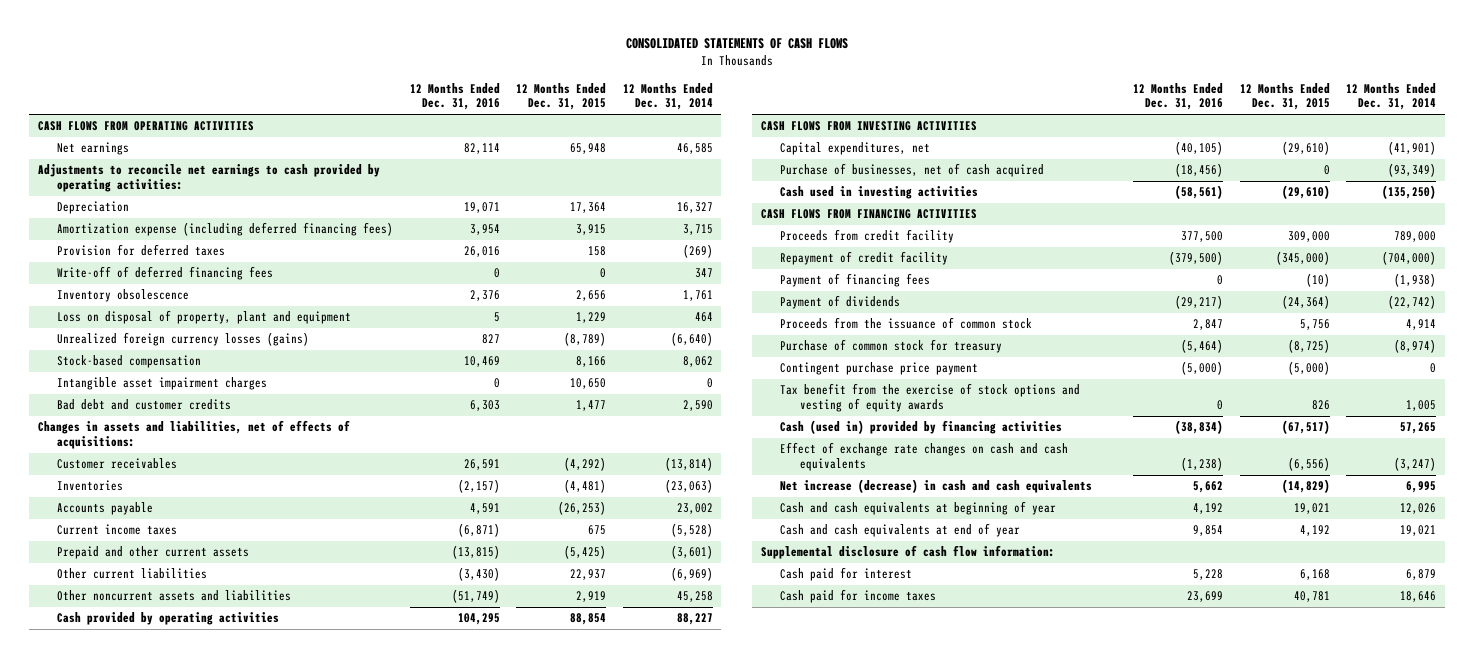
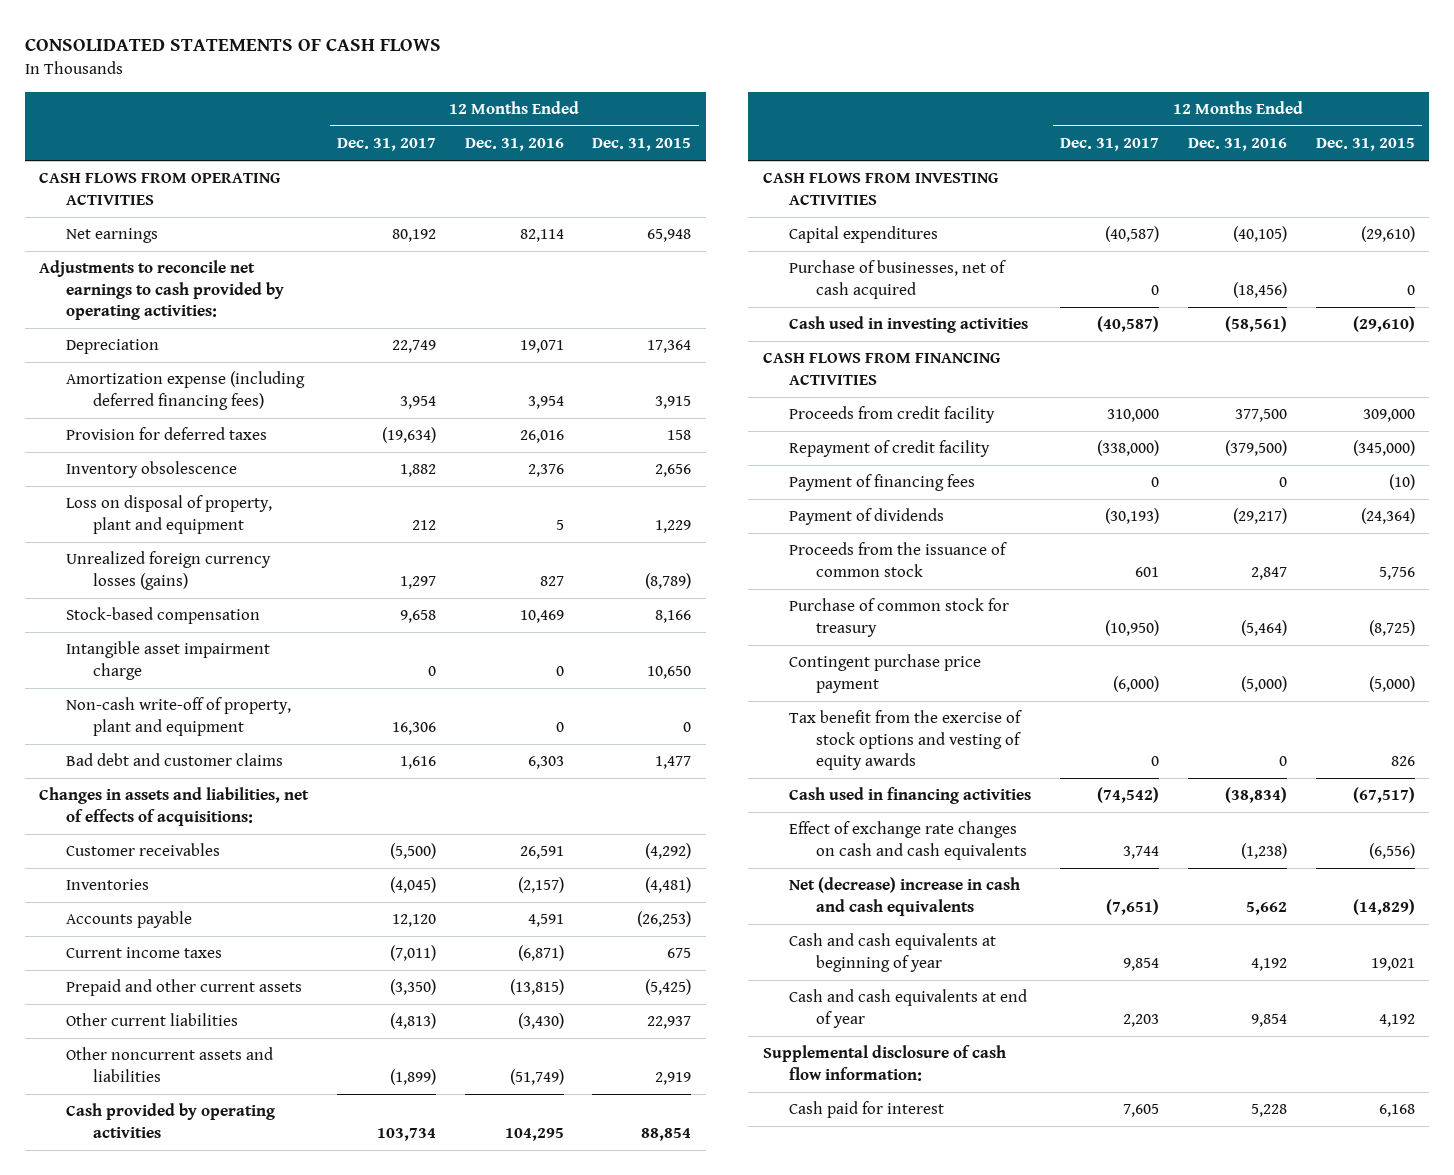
- | 12 Months Ended Dec. 31, 2016 | 12 Months Ended Dec. 31, 2015 | 12 Months Ended Dec. 31, 2014
+ | 12 Months Ended Dec. 31, 2017 | 12 Months Ended Dec. 31, 2016 | 12 Months Ended Dec. 31, 2015
- Write-off of deferred financing fees | 0 | 0 | 347
- Intangible asset impairment charges | 0 | 10,650 | 0
- Bad debt and customer credits | 6,303 | 1,477 | 2,590
+ Intangible asset impairment charge | 0 | 0 | 10,650
+ Non-cash write-off of property, plant and equipment | 16,306 | 0 | 0
+ Bad debt and customer claims | 1,616 | 6,303 | 1,477
- Capital expenditures, net | (40,105) | (29,610) | (41,901)
+ Capital expenditures | (40,587) | (40,105) | (29,610)
- Cash (used in) provided by financing activities | (38,834) | (67,517) | 57,265
+ Cash used in financing activities | (74,542) | (38,834) | (67,517)
- Net increase (decrease) in cash and cash equivalents | 5,662 | (14,829) | 6,995
+ Net (decrease) increase in cash and cash equivalents | (7,651) | 5,662 | (14,829)
- Cash paid for income taxes | 23,699 | 40,781 | 18,646

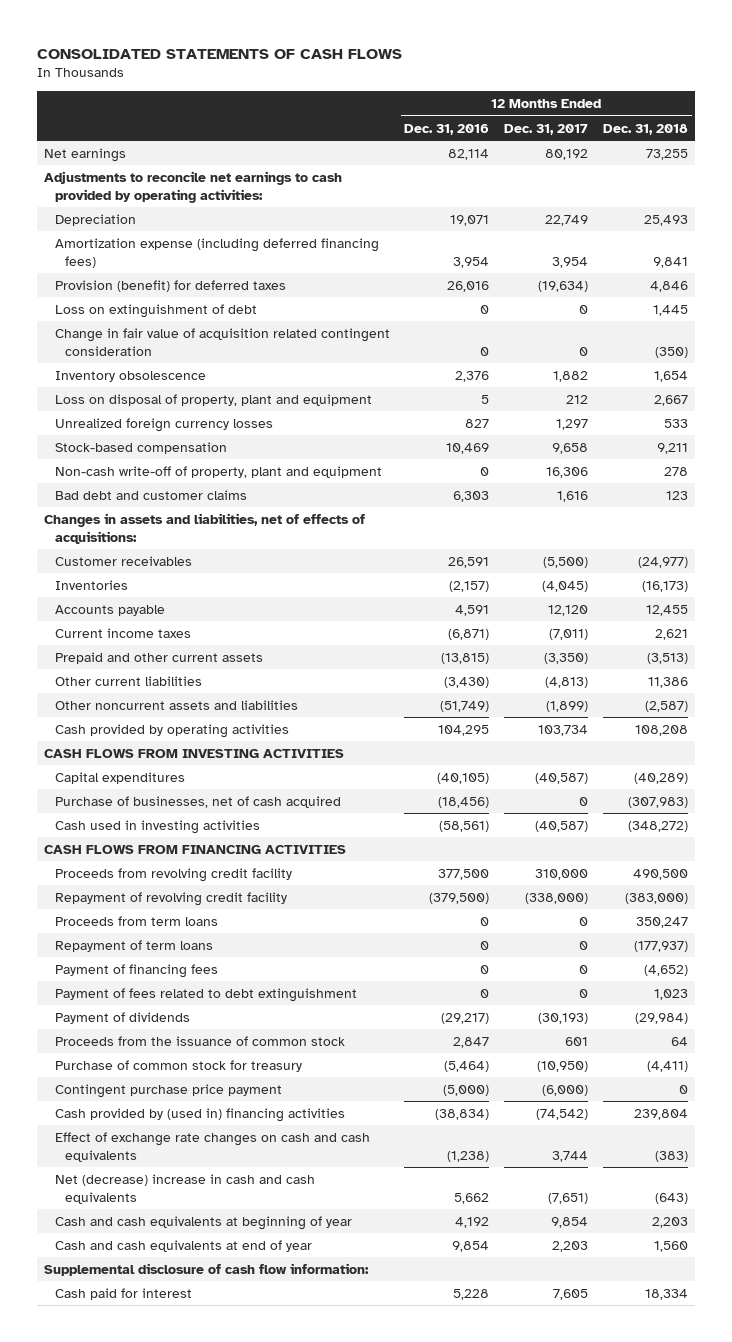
- | 12 Months Ended Dec. 31, 2017 | 12 Months Ended Dec. 31, 2016 | 12 Months Ended Dec. 31, 2015
+ | 12 Months Ended Dec. 31, 2016 | 12 Months Ended Dec. 31, 2017 | 12 Months Ended Dec. 31, 2018
- CASH FLOWS FROM OPERATING ACTIVITIES
- Provision for deferred taxes | (19,634) | 26,016 | 158
+ Provision (benefit) for deferred taxes | 26,016 | (19,634) | 4,846
+ Loss on extinguishment of debt | 0 | 0 | 1,445
+ Change in fair value of acquisition related contingent consideration | 0 | 0 | (350)
- Unrealized foreign currency losses (gains) | 1,297 | 827 | (8,789)
+ Unrealized foreign currency losses | 827 | 1,297 | 533
- Intangible asset impairment charge | 0 | 0 | 10,650
- Proceeds from credit facility | 310,000 | 377,500 | 309,000
- Repayment of credit facility | (338,000) | (379,500) | (345,000)
+ Proceeds from revolving credit facility | 377,500 | 310,000 | 490,500
+ Repayment of revolving credit facility | (379,500) | (338,000) | (383,000)
+ Proceeds from term loans | 0 | 0 | 350,247
+ Repayment of term loans | 0 | 0 | (177,937)
+ Payment of fees related to debt extinguishment | 0 | 0 | 1,023
- Tax benefit from the exercise of stock options and vesting of equity awards | 0 | 0 | 826
- Cash used in financing activities | (74,542) | (38,834) | (67,517)
+ Cash provided by (used in) financing activities | (38,834) | (74,542) | 239,804

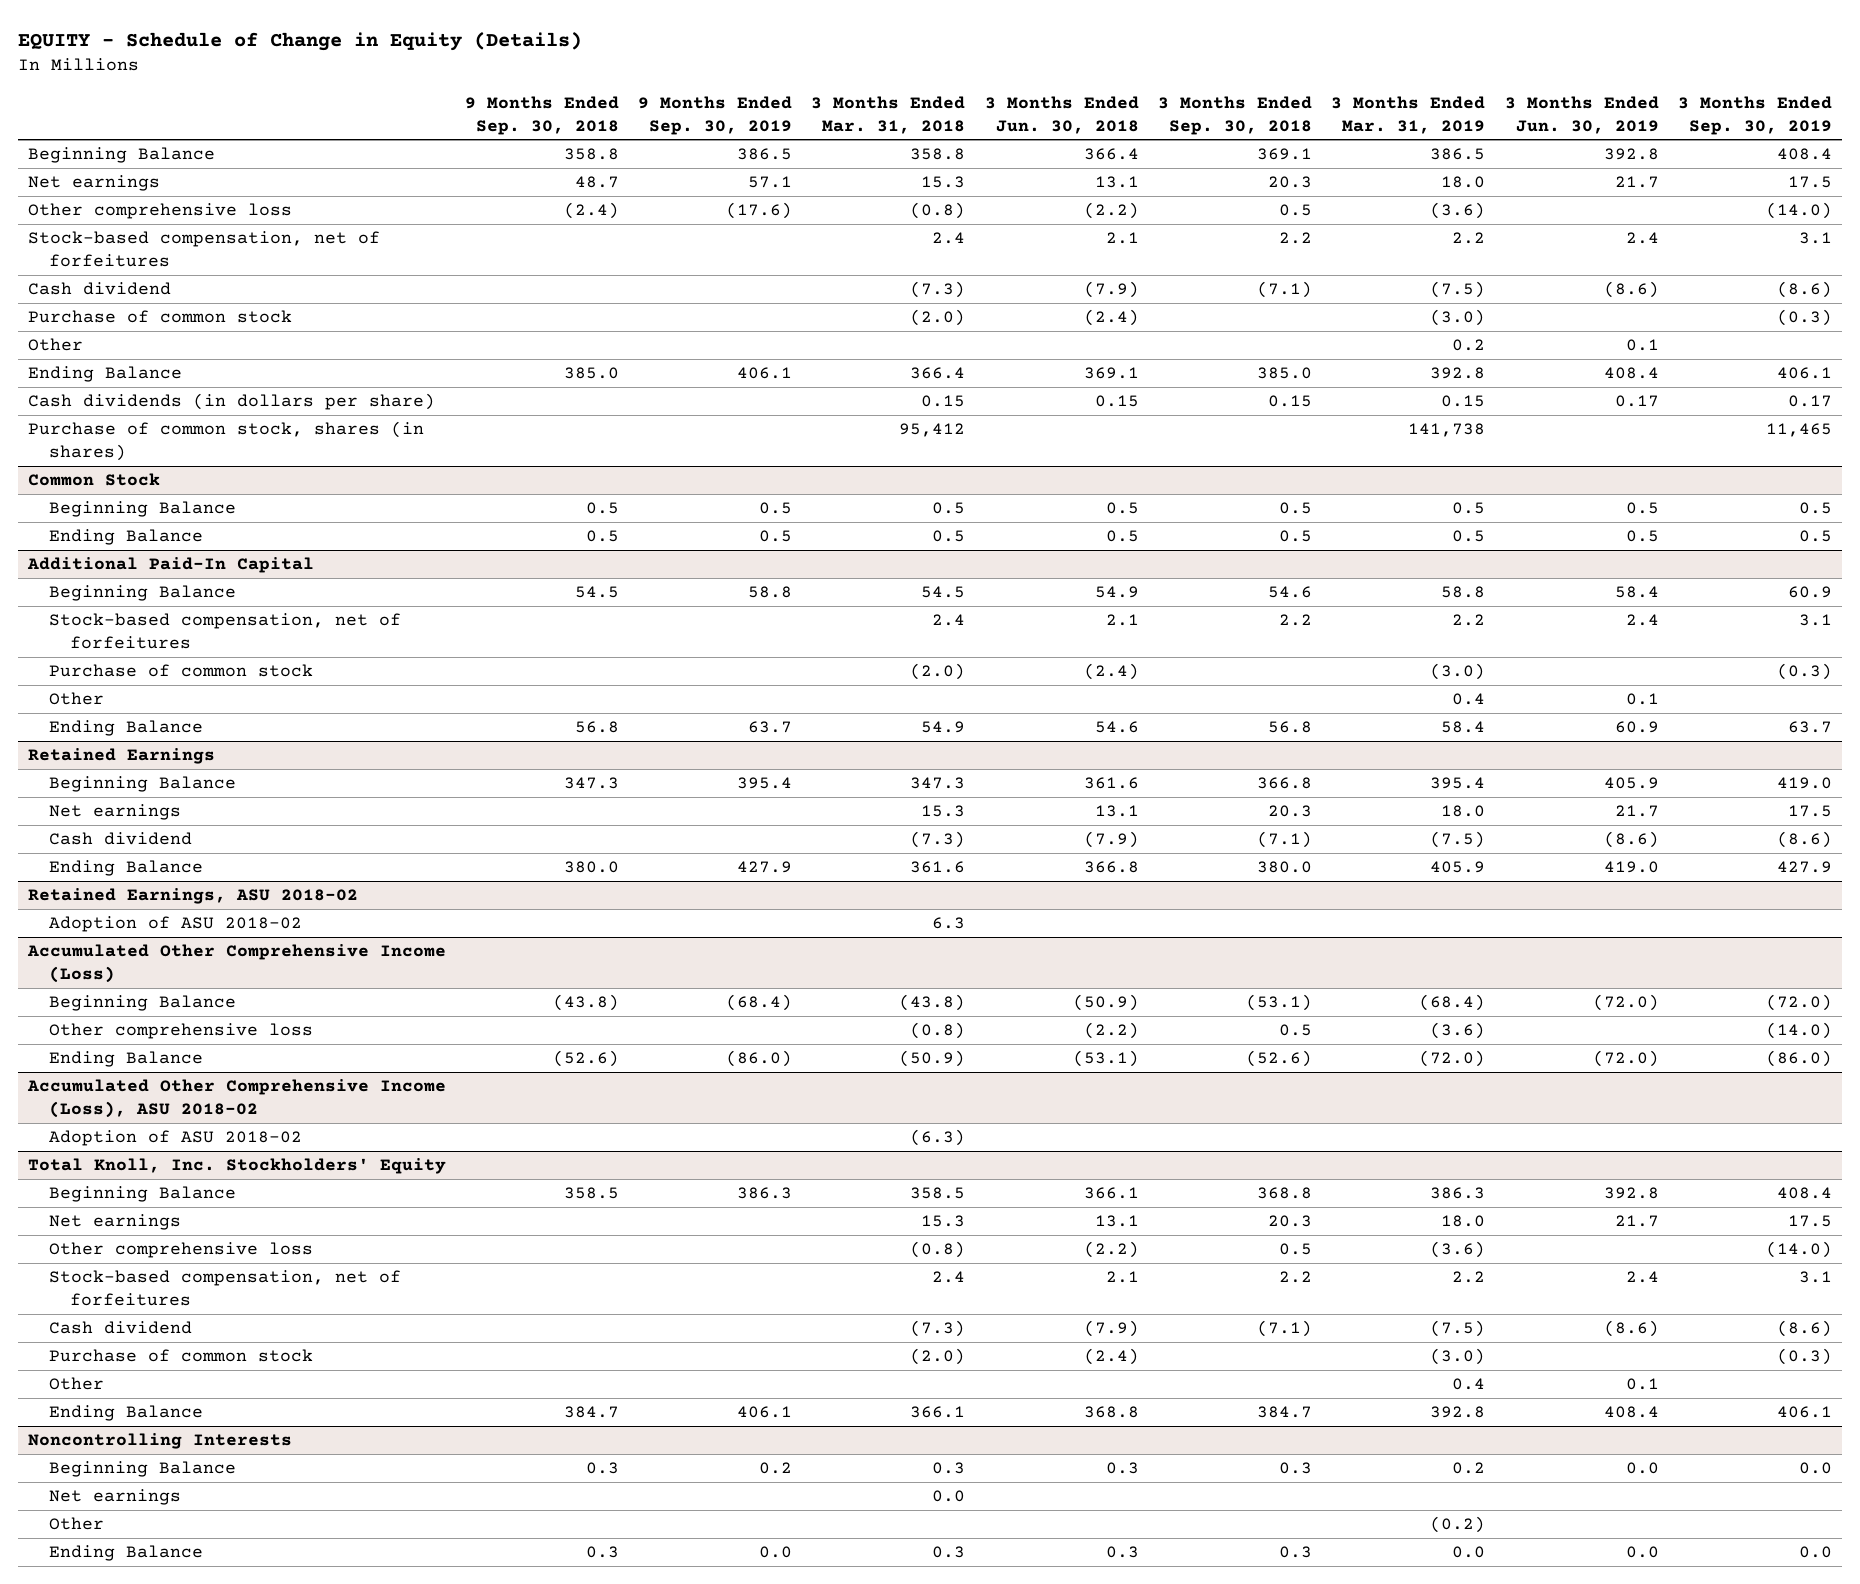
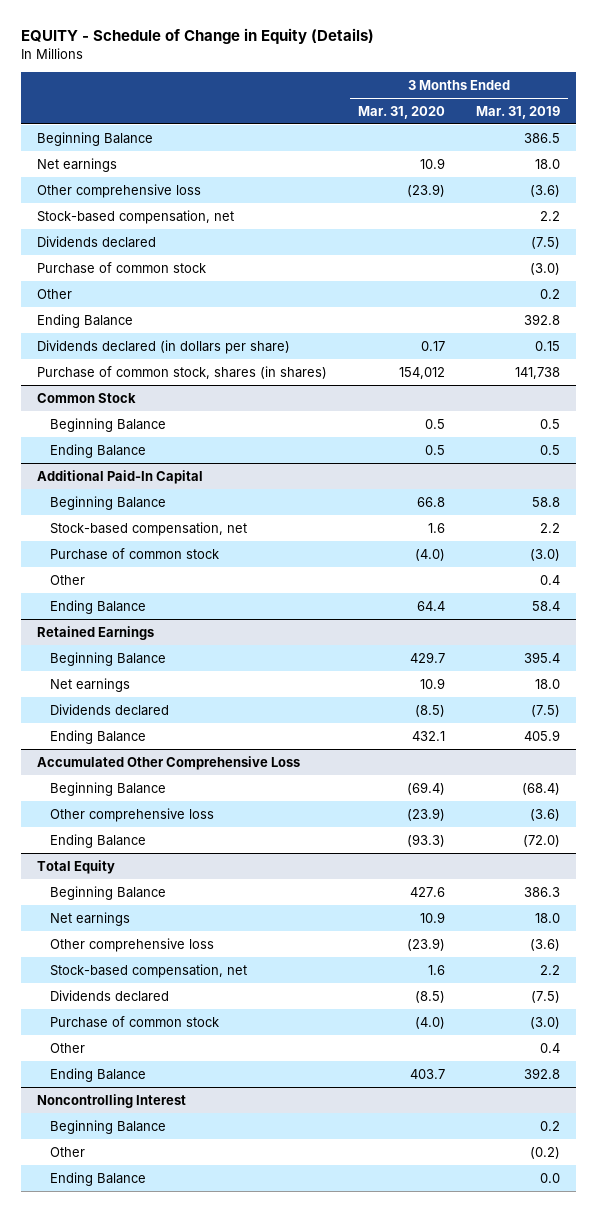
- | 9 Months Ended Sep. 30, 2018 | 9 Months Ended Sep. 30, 2019 | 3 Months Ended Mar. 31, 2018 | 3 Months Ended Jun. 30, 2018 | 3 Months Ended Sep. 30, 2018 | 3 Months Ended Mar. 31, 2019 | 3 Months Ended Jun. 30, 2019 | 3 Months Ended Sep. 30, 2019
+ | 3 Months Ended Mar. 31, 2020 | 3 Months Ended Mar. 31, 2019
- Stock-based compensation, net of forfeitures | | | 2.4 | 2.1 | 2.2 | 2.2 | 2.4 | 3.1
- Cash dividend | | | (7.3) | (7.9) | (7.1) | (7.5) | (8.6) | (8.6)
+ Stock-based compensation, net | | 2.2
+ Dividends declared | | (7.5)
- Cash dividends (in dollars per share) | | | 0.15 | 0.15 | 0.15 | 0.15 | 0.17 | 0.17
+ Dividends declared (in dollars per share) | 0.17 | 0.15
@ Additional Paid-In Capital
- Stock-based compensation, net of forfeitures | | | 2.4 | 2.1 | 2.2 | 2.2 | 2.4 | 3.1
+ Stock-based compensation, net | 1.6 | 2.2
@ Retained Earnings
- Cash dividend | | | (7.3) | (7.9) | (7.1) | (7.5) | (8.6) | (8.6)
+ Dividends declared | (8.5) | (7.5)
- Retained Earnings, ASU 2018-02
- Adoption of ASU 2018-02 | | | 6.3 | | | | |
- Accumulated Other Comprehensive Income (Loss)
+ Accumulated Other Comprehensive Loss
- Accumulated Other Comprehensive Income (Loss), ASU 2018-02
- Adoption of ASU 2018-02 | | | (6.3) | | | | |
- Total Knoll, Inc. Stockholders' Equity
+ Total Equity
- Stock-based compensation, net of forfeitures | | | 2.4 | 2.1 | 2.2 | 2.2 | 2.4 | 3.1
- Cash dividend | | | (7.3) | (7.9) | (7.1) | (7.5) | (8.6) | (8.6)
+ Stock-based compensation, net | 1.6 | 2.2
+ Dividends declared | (8.5) | (7.5)
- Noncontrolling Interests
+ Noncontrolling Interest
- Net earnings | | | 0.0 | | | | |

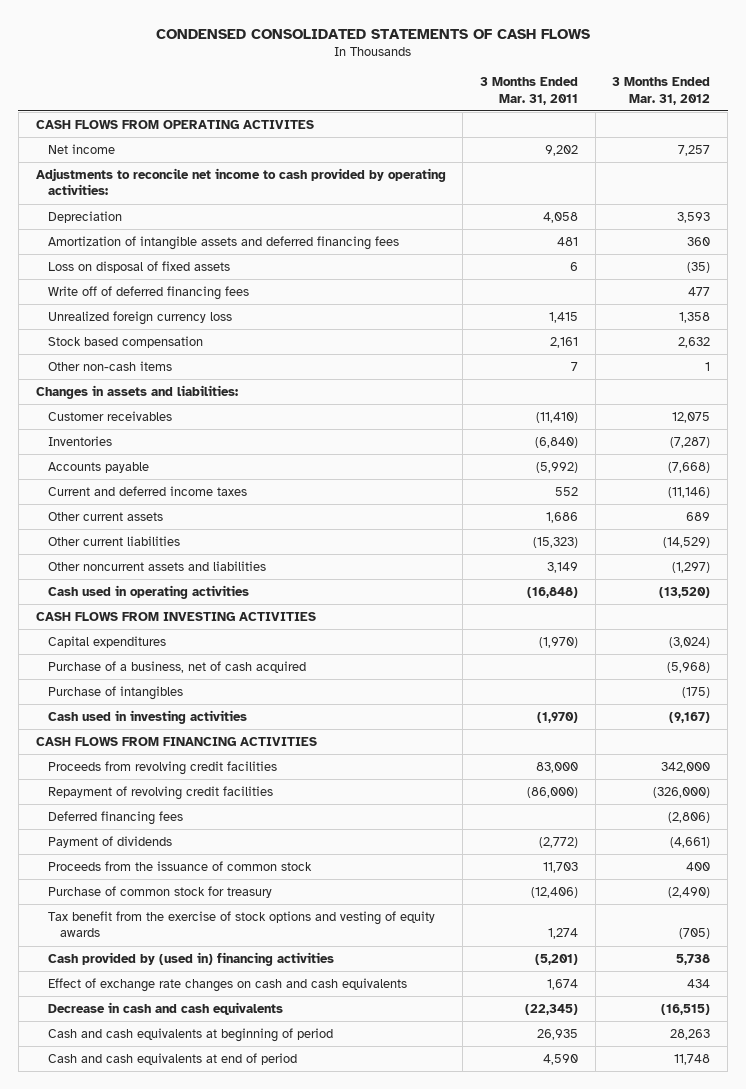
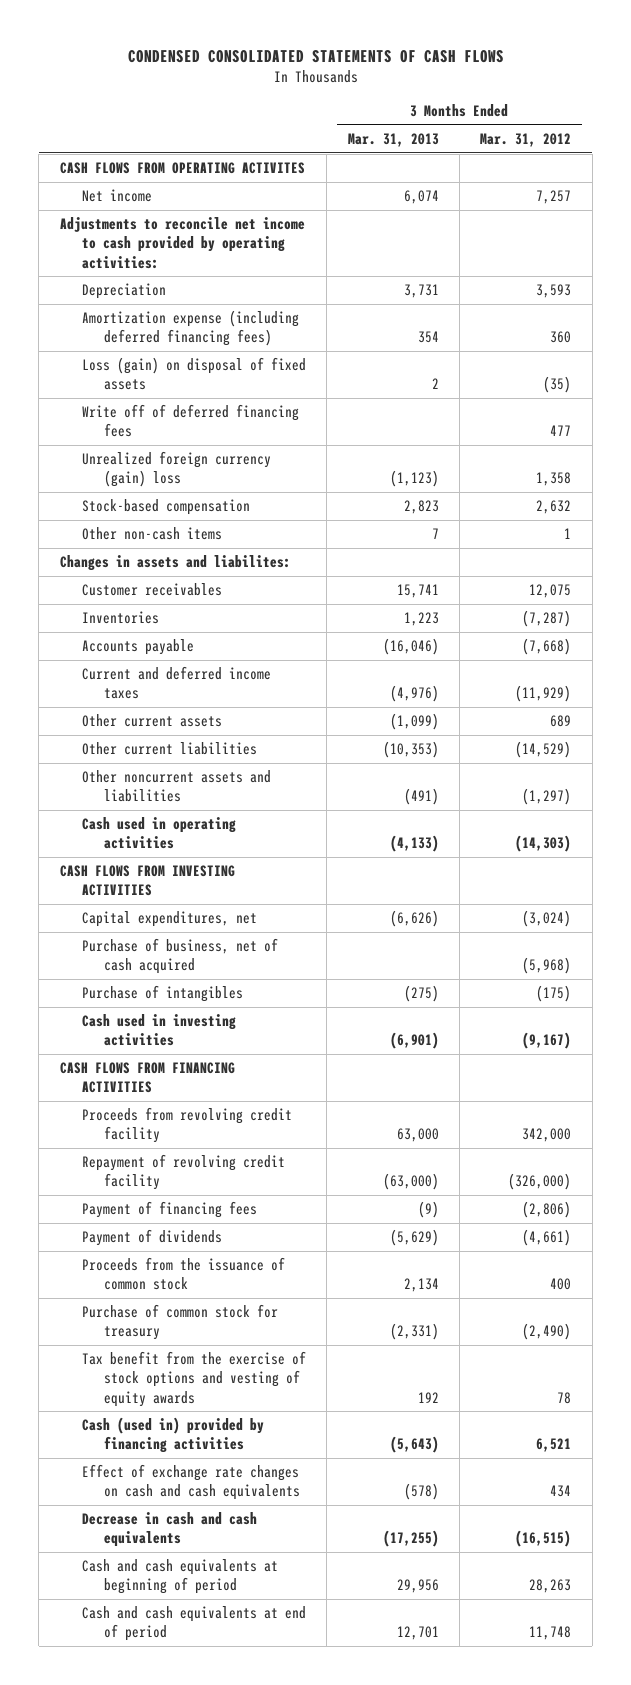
- | 3 Months Ended Mar. 31, 2011 | 3 Months Ended Mar. 31, 2012
+ | 3 Months Ended Mar. 31, 2013 | 3 Months Ended Mar. 31, 2012
- Amortization of intangible assets and deferred financing fees | 481 | 360
- Loss on disposal of fixed assets | 6 | (35)
+ Amortization expense (including deferred financing fees) | 354 | 360
+ Loss (gain) on disposal of fixed assets | 2 | (35)
- Unrealized foreign currency loss | 1,415 | 1,358
- Stock based compensation | 2,161 | 2,632
+ Unrealized foreign currency (gain) loss | (1,123) | 1,358
+ Stock-based compensation | 2,823 | 2,632
- Changes in assets and liabilities:
+ Changes in assets and liabilites:
- Current and deferred income taxes | 552 | (11,146)
+ Current and deferred income taxes | (4,976) | (11,929)
- Cash used in operating activities | (16,848) | (13,520)
+ Cash used in operating activities | (4,133) | (14,303)
- Capital expenditures | (1,970) | (3,024)
- Purchase of a business, net of cash acquired | | (5,968)
+ Capital expenditures, net | (6,626) | (3,024)
+ Purchase of business, net of cash acquired | | (5,968)
- Proceeds from revolving credit facilities | 83,000 | 342,000
- Repayment of revolving credit facilities | (86,000) | (326,000)
- Deferred financing fees | | (2,806)
+ Proceeds from revolving credit facility | 63,000 | 342,000
+ Repayment of revolving credit facility | (63,000) | (326,000)
+ Payment of financing fees | (9) | (2,806)
- Tax benefit from the exercise of stock options and vesting of equity awards | 1,274 | (705)
- Cash provided by (used in) financing activities | (5,201) | 5,738
+ Tax benefit from the exercise of stock options and vesting of equity awards | 192 | 78
+ Cash (used in) provided by financing activities | (5,643) | 6,521

